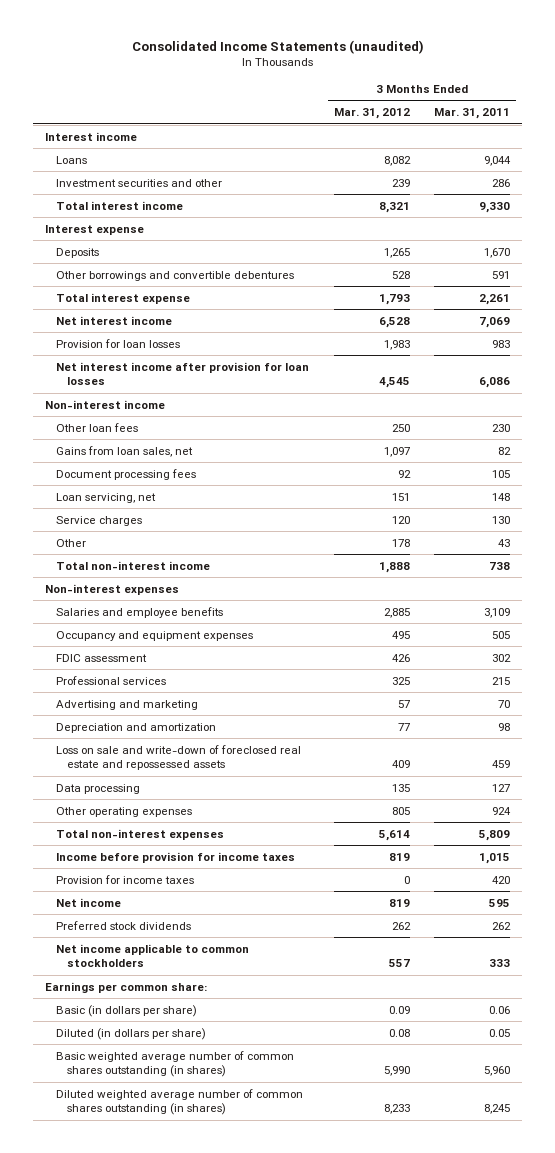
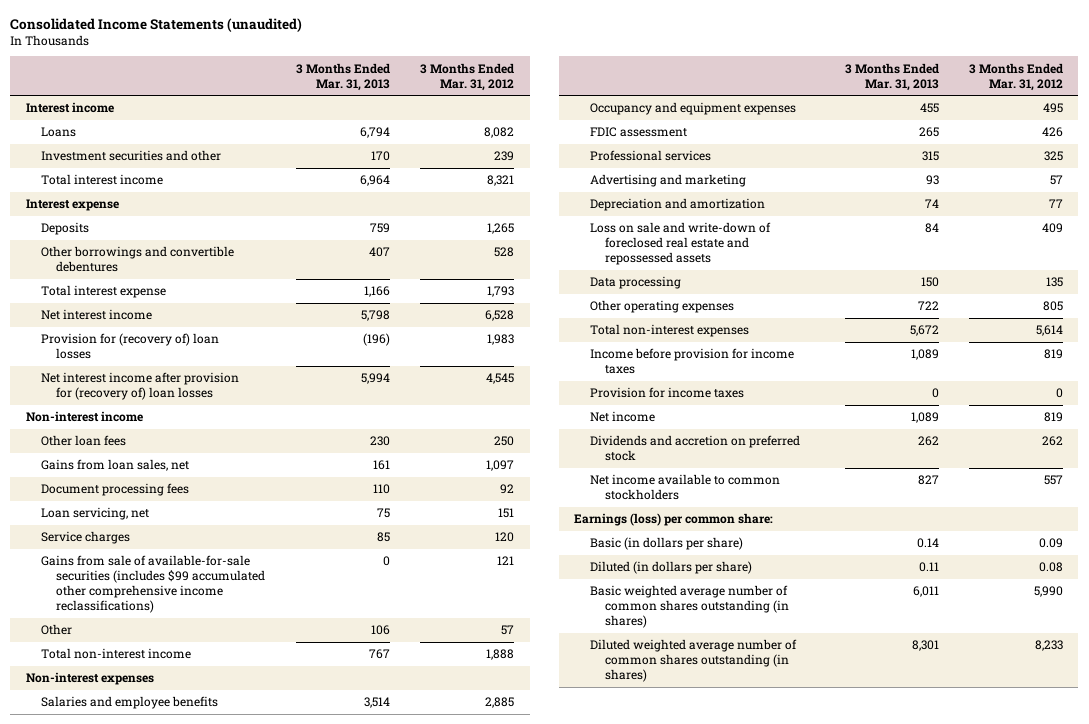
- | 3 Months Ended Mar. 31, 2012 | 3 Months Ended Mar. 31, 2011
+ | 3 Months Ended Mar. 31, 2013 | 3 Months Ended Mar. 31, 2012
- Provision for loan losses | 1,983 | 983
- Net interest income after provision for loan losses | 4,545 | 6,086
+ Provision for (recovery of) loan losses | (196) | 1,983
+ Net interest income after provision for (recovery of) loan losses | 5,994 | 4,545
- Other | 178 | 43
+ Gains from sale of available-for-sale securities (includes $99 accumulated other comprehensive income reclassifications) | 0 | 121
+ Other | 106 | 57
- Preferred stock dividends | 262 | 262
- Net income applicable to common stockholders | 557 | 333
- Earnings per common share:
+ Dividends and accretion on preferred stock | 262 | 262
+ Net income available to common stockholders | 827 | 557
+ Earnings (loss) per common share:

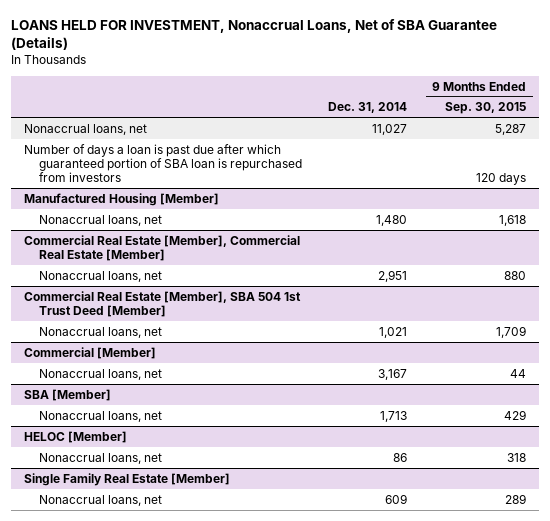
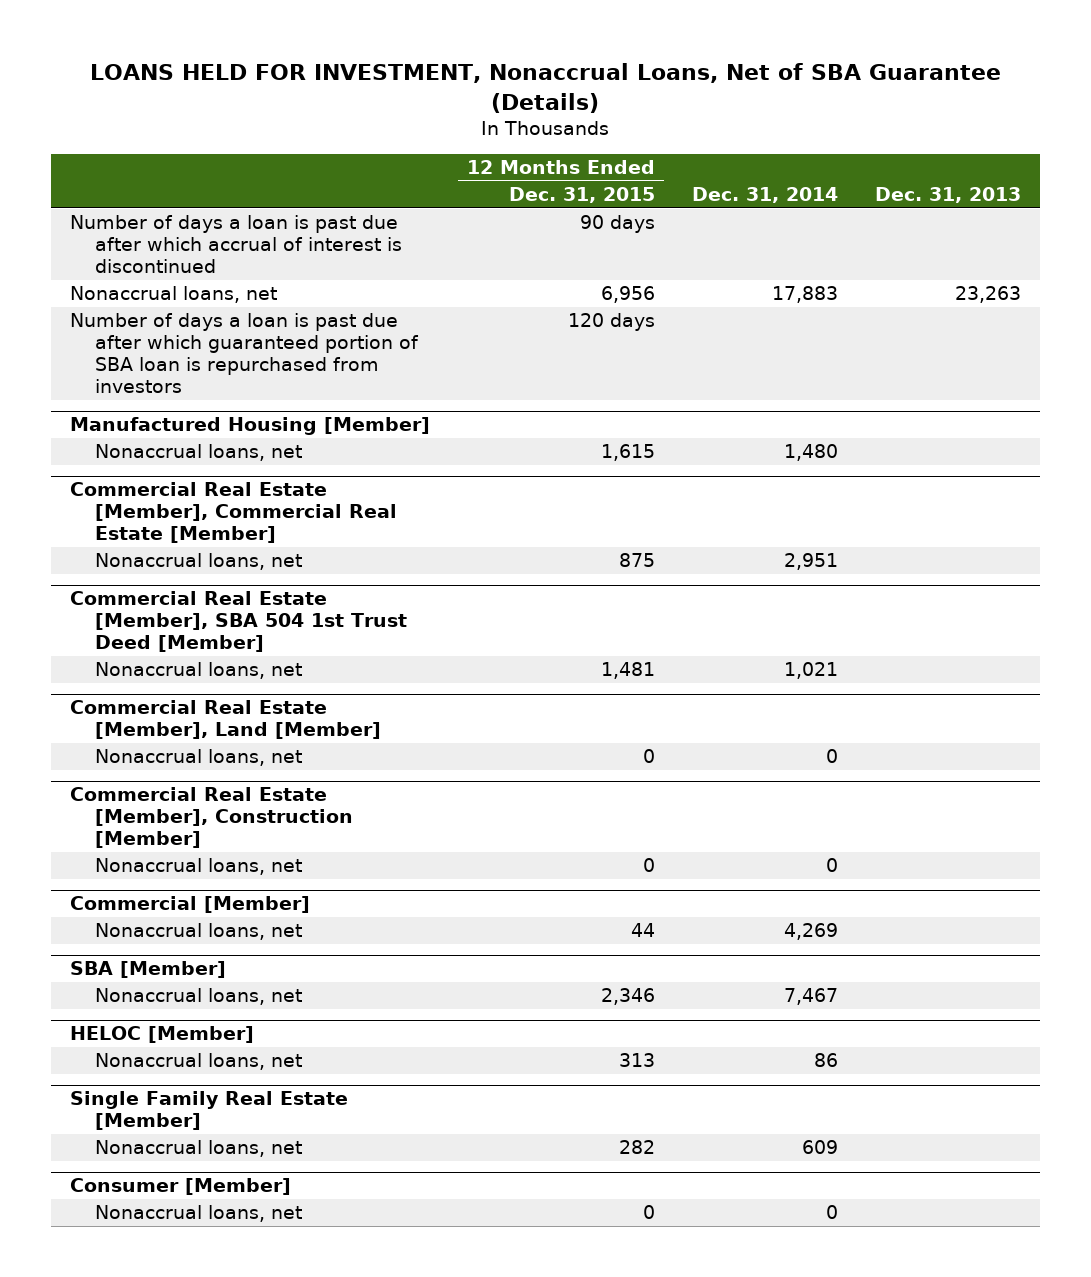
- | Dec. 31, 2014 | 9 Months Ended Sep. 30, 2015
+ | 12 Months Ended Dec. 31, 2015 | Dec. 31, 2014 | Dec. 31, 2013
- Nonaccrual loans, net | 11,027 | 5,287
+ Number of days a loan is past due after which accrual of interest is discontinued | 90 days | |
+ Nonaccrual loans, net | 6,956 | 17,883 | 23,263
+ Commercial Real Estate [Member], Land [Member]
+ Nonaccrual loans, net | 0 | 0 |
+ Commercial Real Estate [Member], Construction [Member]
+ Nonaccrual loans, net | 0 | 0 |
@ Commercial [Member]
- Nonaccrual loans, net | 3,167 | 44
+ Nonaccrual loans, net | 44 | 4,269 |
@ SBA [Member]
- Nonaccrual loans, net | 1,713 | 429
+ Nonaccrual loans, net | 2,346 | 7,467 |
+ Consumer [Member]
+ Nonaccrual loans, net | 0 | 0 |

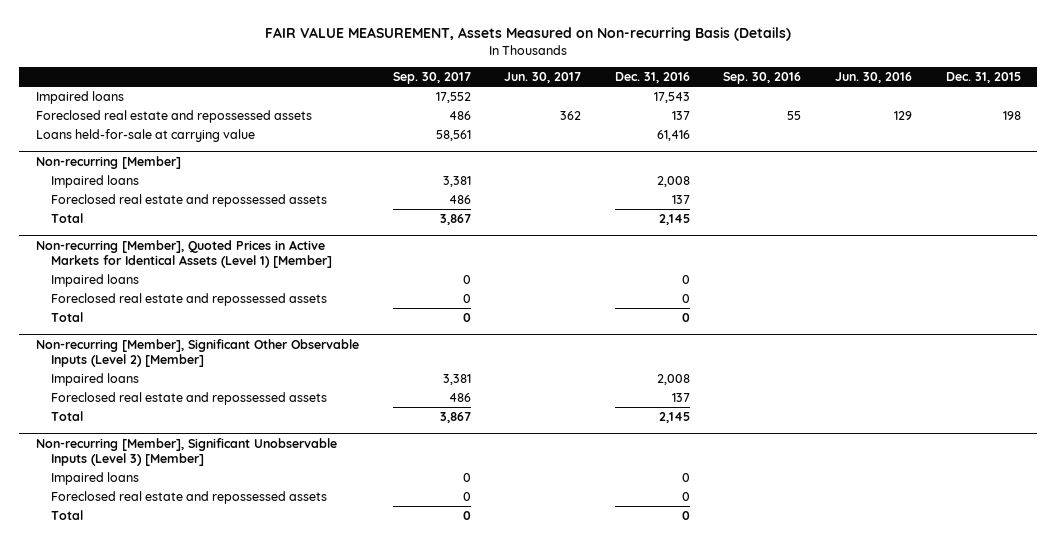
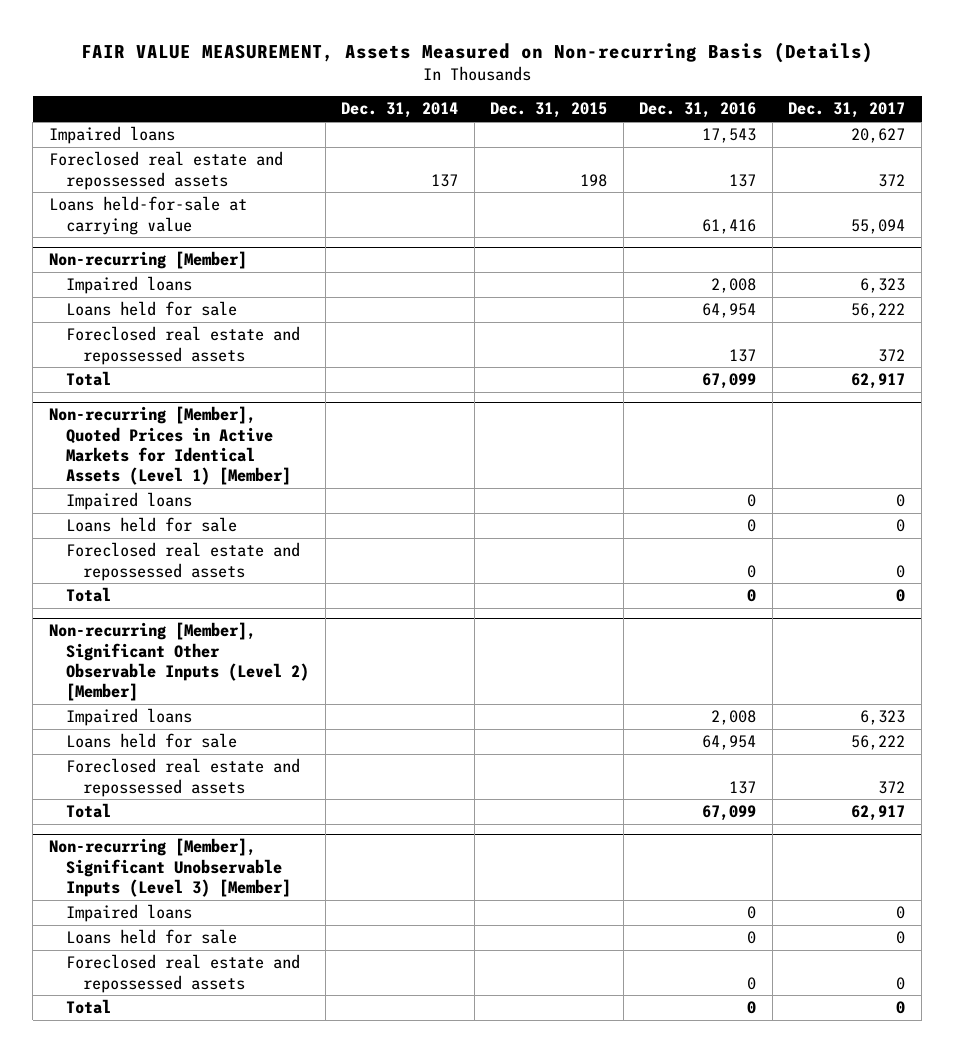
- | Sep. 30, 2017 | Jun. 30, 2017 | Dec. 31, 2016 | Sep. 30, 2016 | Jun. 30, 2016 | Dec. 31, 2015
+ | Dec. 31, 2014 | Dec. 31, 2015 | Dec. 31, 2016 | Dec. 31, 2017
@ Non-recurring [Member]
+ Loans held for sale | | | 64,954 | 56,222
- Total | 3,867 | | 2,145 | | |
+ Total | | | 67,099 | 62,917
@ Non-recurring [Member], Quoted Prices in Active Markets for Identical Assets (Level 1) [Member]
+ Loans held for sale | | | 0 | 0
@ Non-recurring [Member], Significant Other Observable Inputs (Level 2) [Member]
+ Loans held for sale | | | 64,954 | 56,222
- Total | 3,867 | | 2,145 | | |
+ Total | | | 67,099 | 62,917
@ Non-recurring [Member], Significant Unobservable Inputs (Level 3) [Member]
+ Loans held for sale | | | 0 | 0

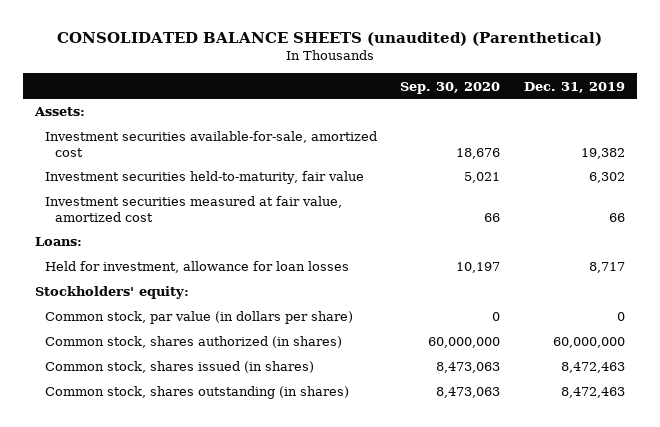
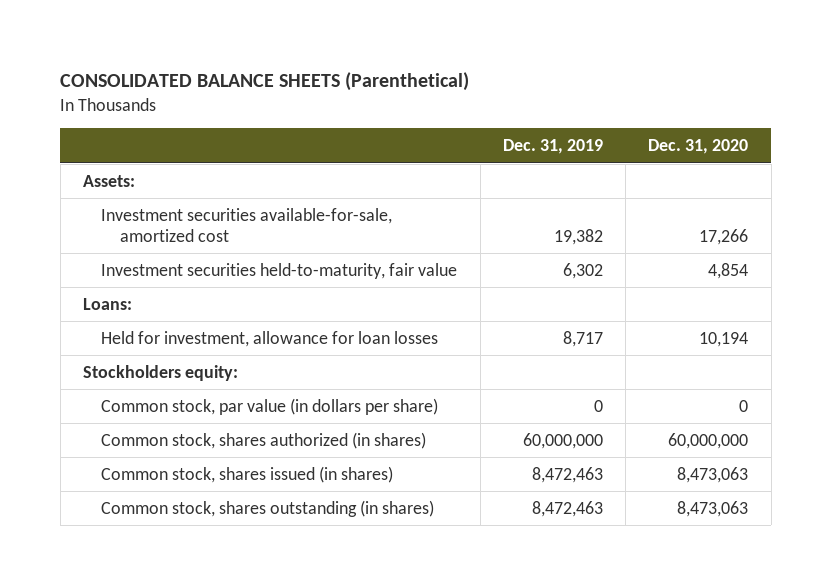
- CONSOLIDATED BALANCE SHEETS (unaudited) (Parenthetical)
+ CONSOLIDATED BALANCE SHEETS (Parenthetical)
- | Sep. 30, 2020 | Dec. 31, 2019
+ | Dec. 31, 2019 | Dec. 31, 2020
- Investment securities measured at fair value, amortized cost | 66 | 66
- Stockholders' equity:
+ Stockholders equity:

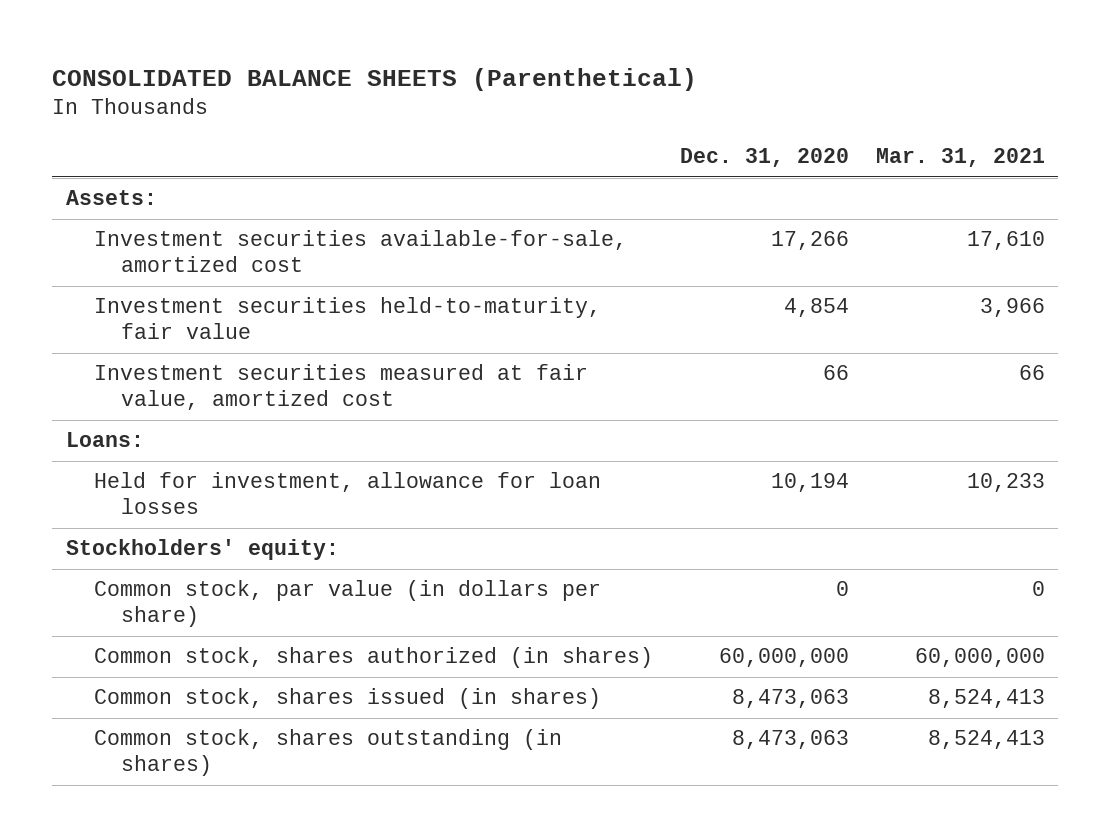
- | Dec. 31, 2019 | Dec. 31, 2020
+ | Dec. 31, 2020 | Mar. 31, 2021
+ Investment securities measured at fair value, amortized cost | 66 | 66
- Stockholders equity:
+ Stockholders' equity:

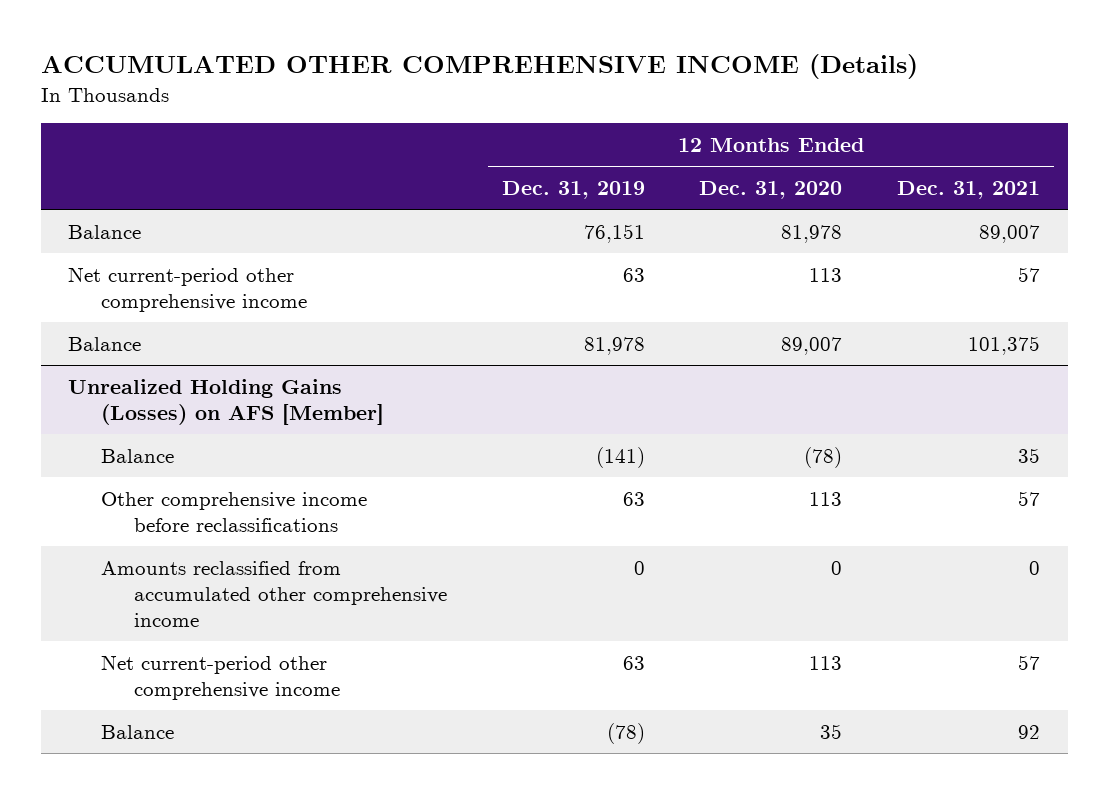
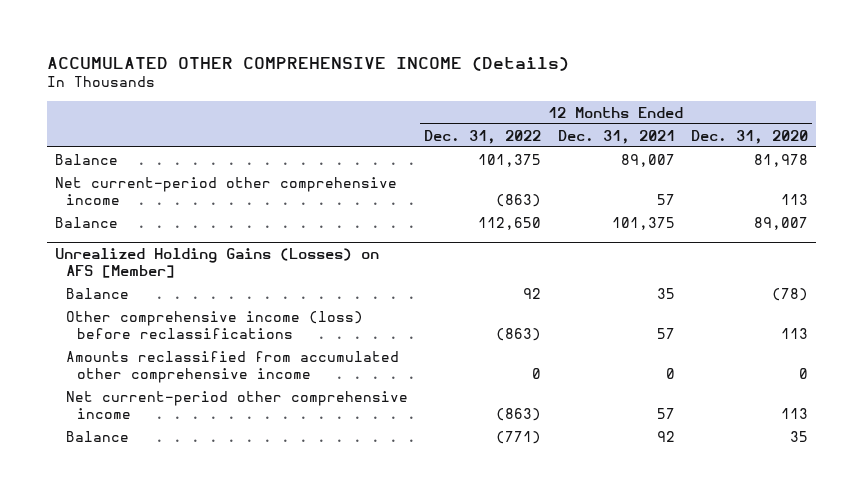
- | 12 Months Ended Dec. 31, 2019 | 12 Months Ended Dec. 31, 2020 | 12 Months Ended Dec. 31, 2021
+ | 12 Months Ended Dec. 31, 2022 | 12 Months Ended Dec. 31, 2021 | 12 Months Ended Dec. 31, 2020
@ Unrealized Holding Gains (Losses) on AFS [Member]
- Other comprehensive income before reclassifications | 63 | 113 | 57
+ Other comprehensive income (loss) before reclassifications | (863) | 57 | 113

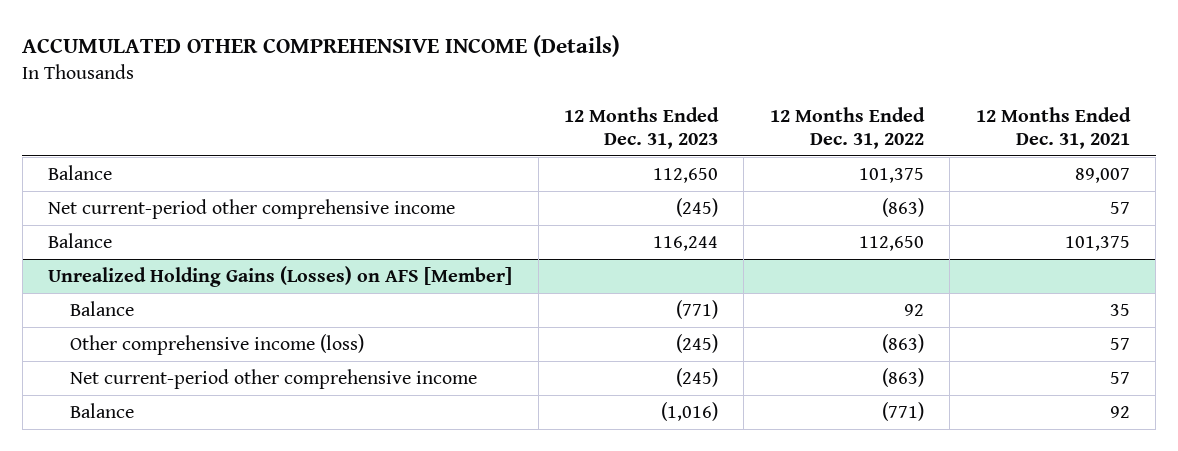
- | 12 Months Ended Dec. 31, 2022 | 12 Months Ended Dec. 31, 2021 | 12 Months Ended Dec. 31, 2020
+ | 12 Months Ended Dec. 31, 2023 | 12 Months Ended Dec. 31, 2022 | 12 Months Ended Dec. 31, 2021
@ Unrealized Holding Gains (Losses) on AFS [Member]
- Other comprehensive income (loss) before reclassifications | (863) | 57 | 113
- Amounts reclassified from accumulated other comprehensive income | 0 | 0 | 0
+ Other comprehensive income (loss) | (245) | (863) | 57

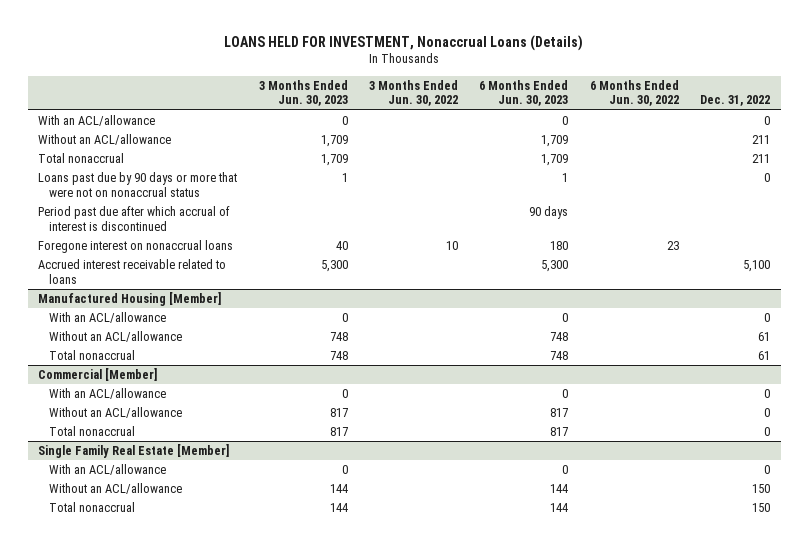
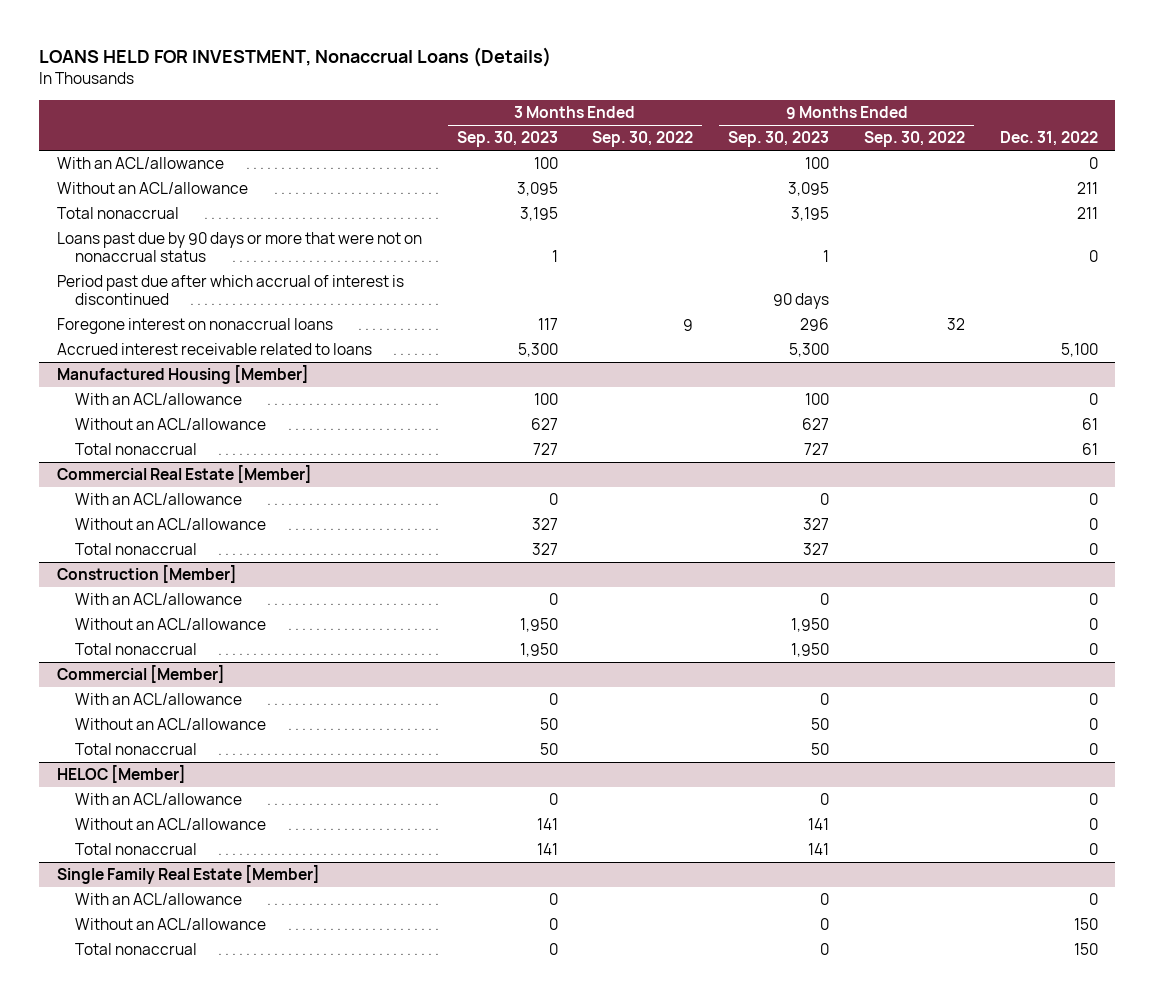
- | 3 Months Ended Jun. 30, 2023 | 3 Months Ended Jun. 30, 2022 | 6 Months Ended Jun. 30, 2023 | 6 Months Ended Jun. 30, 2022 | Dec. 31, 2022
+ | 3 Months Ended Sep. 30, 2023 | 3 Months Ended Sep. 30, 2022 | 9 Months Ended Sep. 30, 2023 | 9 Months Ended Sep. 30, 2022 | Dec. 31, 2022
+ Commercial Real Estate [Member]
+ With an ACL/allowance | 0 | | 0 | | 0
+ Without an ACL/allowance | 327 | | 327 | | 0
+ Total nonaccrual | 327 | | 327 | | 0
+ Construction [Member]
+ With an ACL/allowance | 0 | | 0 | | 0
+ Without an ACL/allowance | 1,950 | | 1,950 | | 0
+ Total nonaccrual | 1,950 | | 1,950 | | 0
+ HELOC [Member]
+ With an ACL/allowance | 0 | | 0 | | 0
+ Without an ACL/allowance | 141 | | 141 | | 0
+ Total nonaccrual | 141 | | 141 | | 0

